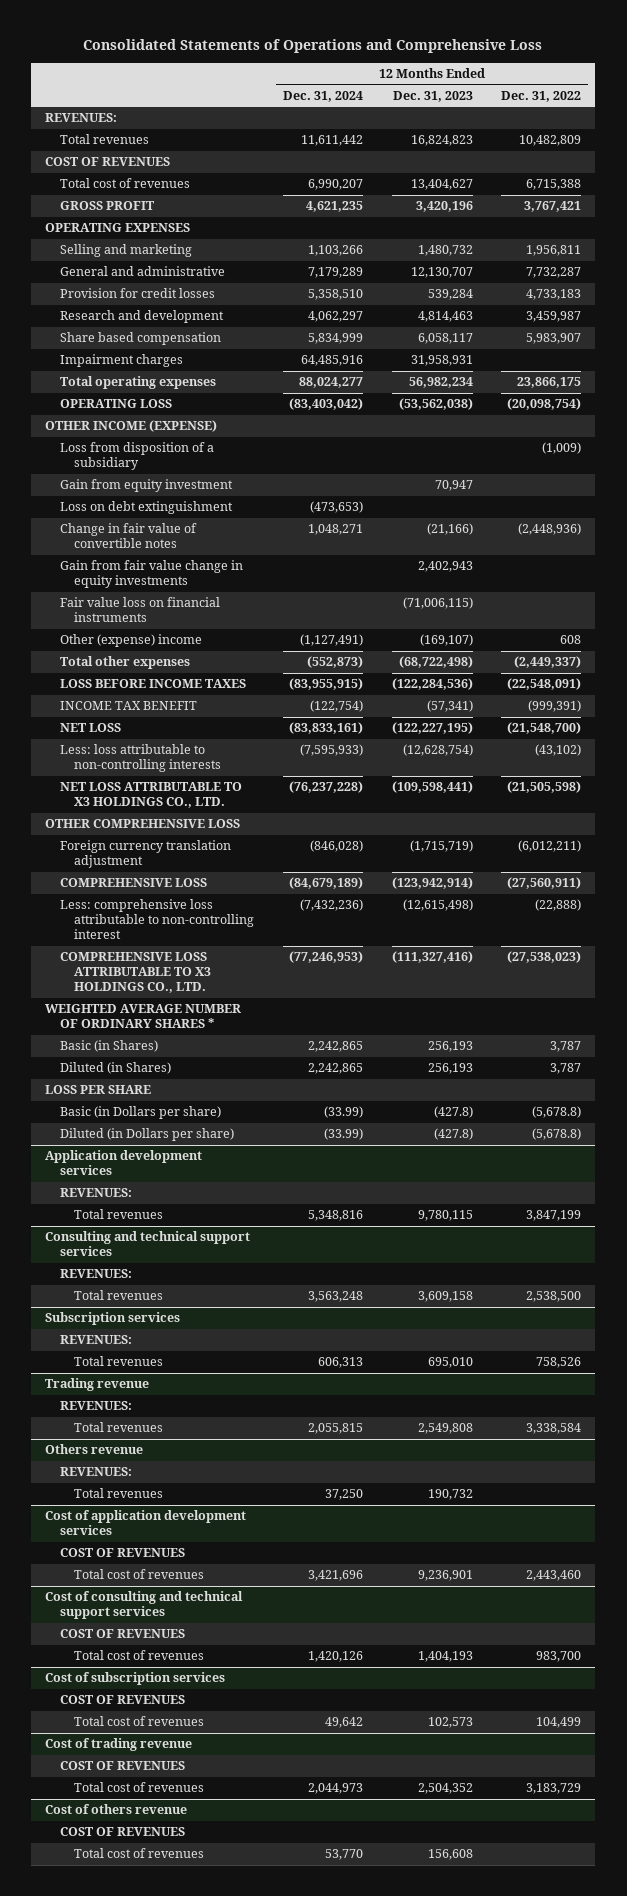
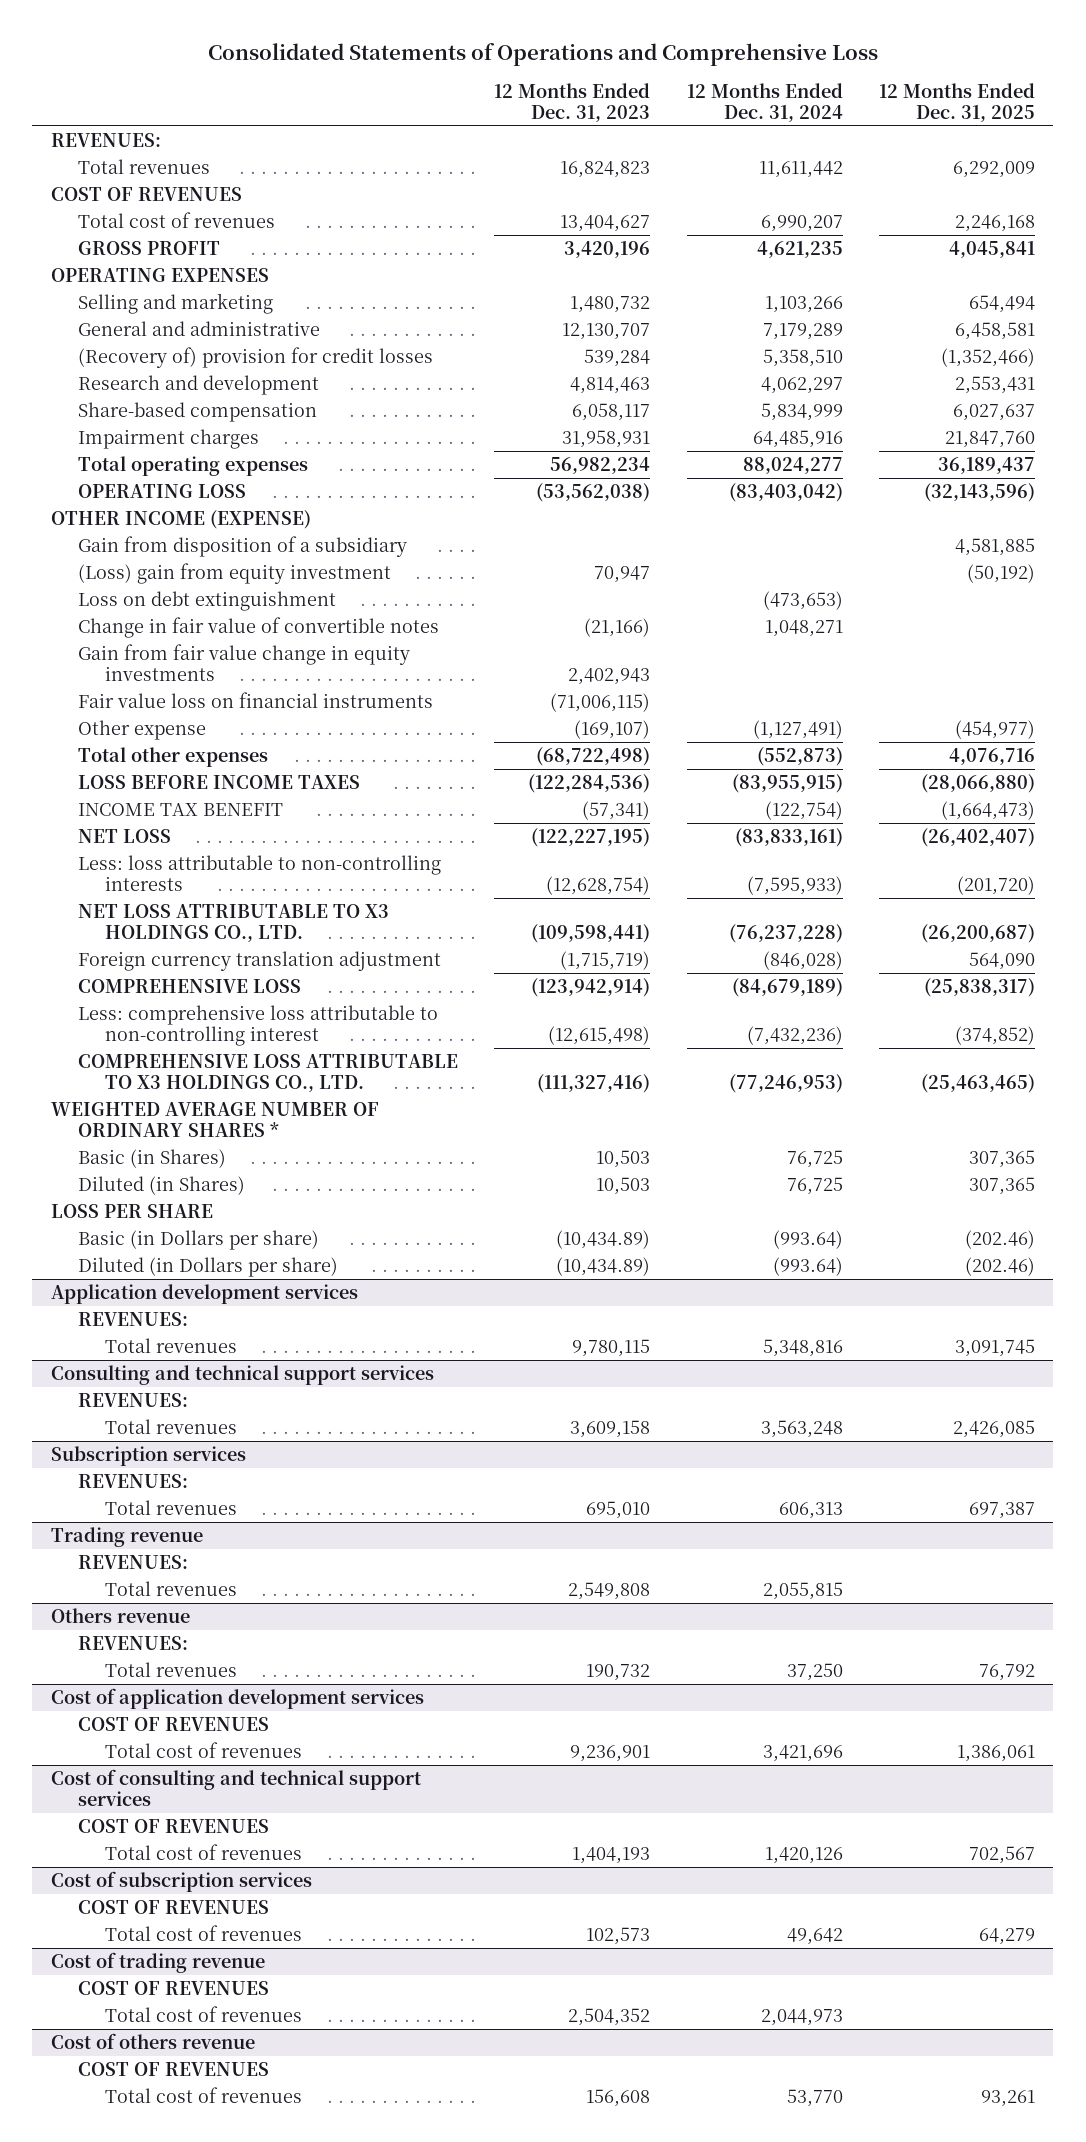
- | 12 Months Ended Dec. 31, 2024 | 12 Months Ended Dec. 31, 2023 | 12 Months Ended Dec. 31, 2022
+ | 12 Months Ended Dec. 31, 2023 | 12 Months Ended Dec. 31, 2024 | 12 Months Ended Dec. 31, 2025
- Provision for credit losses | 5,358,510 | 539,284 | 4,733,183
+ (Recovery of) provision for credit losses | 539,284 | 5,358,510 | (1,352,466)
- Share based compensation | 5,834,999 | 6,058,117 | 5,983,907
+ Share-based compensation | 6,058,117 | 5,834,999 | 6,027,637
- Loss from disposition of a subsidiary | | | (1,009)
- Gain from equity investment | | 70,947 |
+ Gain from disposition of a subsidiary | | | 4,581,885
+ (Loss) gain from equity investment | 70,947 | | (50,192)
- Other (expense) income | (1,127,491) | (169,107) | 608
+ Other expense | (169,107) | (1,127,491) | (454,977)
- OTHER COMPREHENSIVE LOSS
- Basic (in Shares) | 2,242,865 | 256,193 | 3,787
- Diluted (in Shares) | 2,242,865 | 256,193 | 3,787
+ Basic (in Shares) | 10,503 | 76,725 | 307,365
+ Diluted (in Shares) | 10,503 | 76,725 | 307,365
- Basic (in Dollars per share) | (33.99) | (427.8) | (5,678.8)
- Diluted (in Dollars per share) | (33.99) | (427.8) | (5,678.8)
+ Basic (in Dollars per share) | (10,434.89) | (993.64) | (202.46)
+ Diluted (in Dollars per share) | (10,434.89) | (993.64) | (202.46)

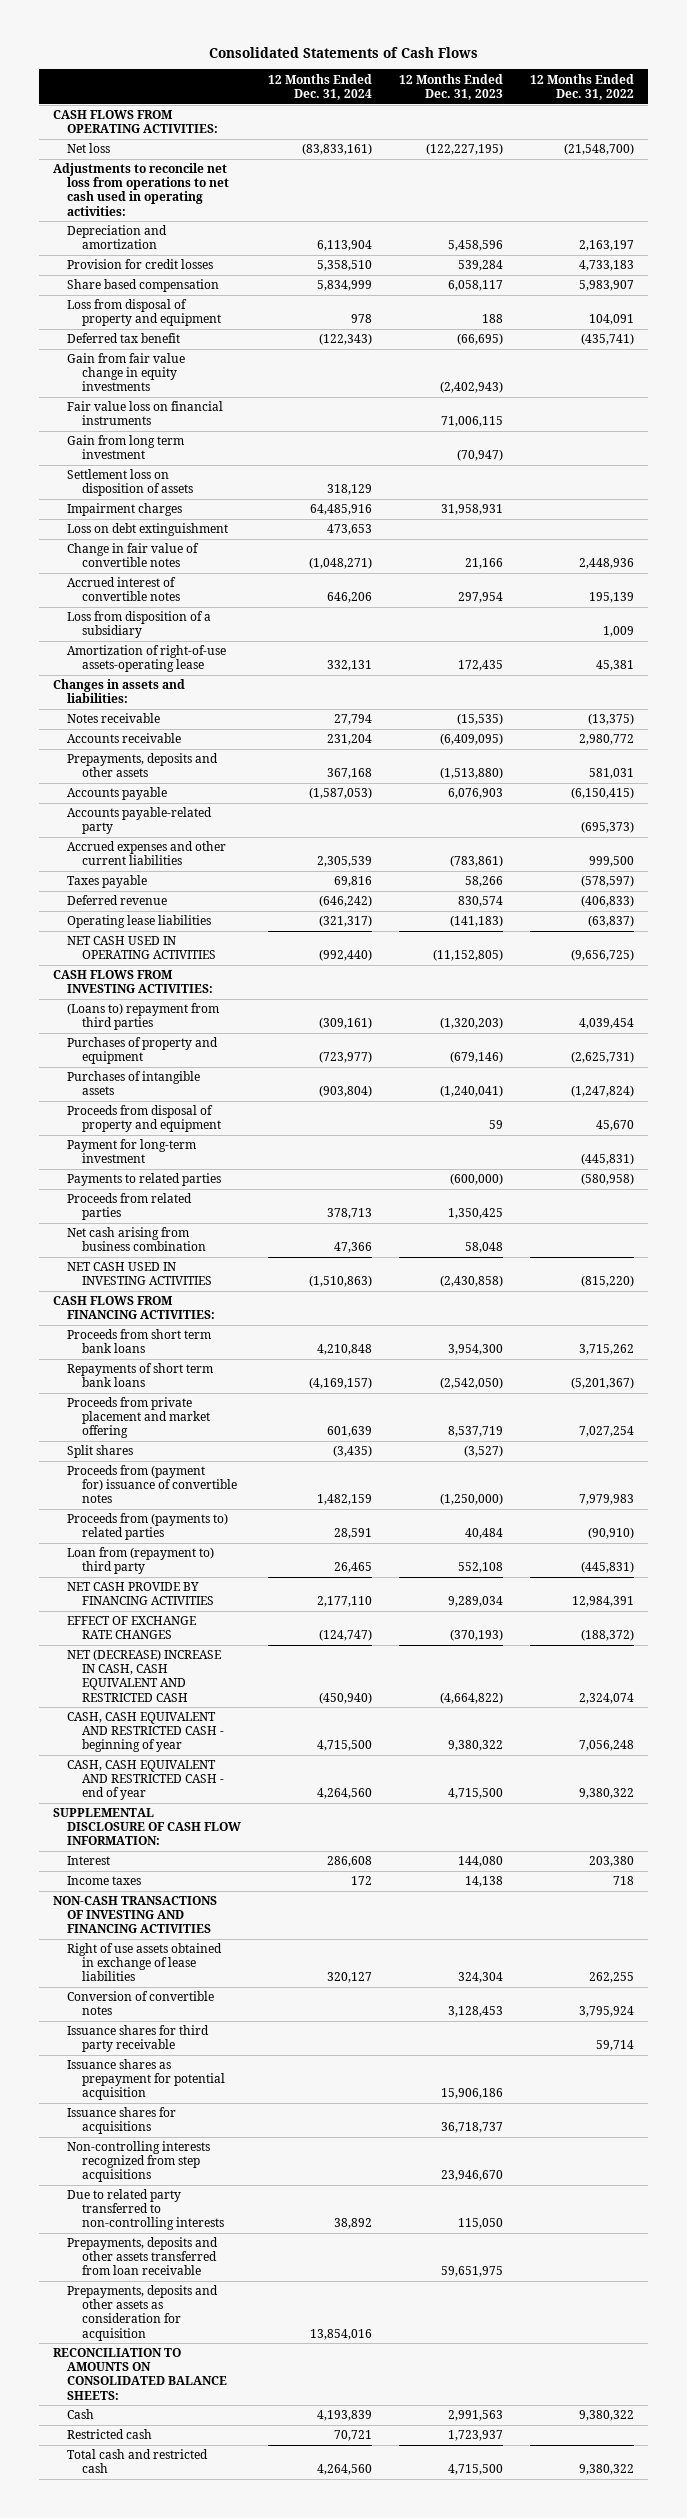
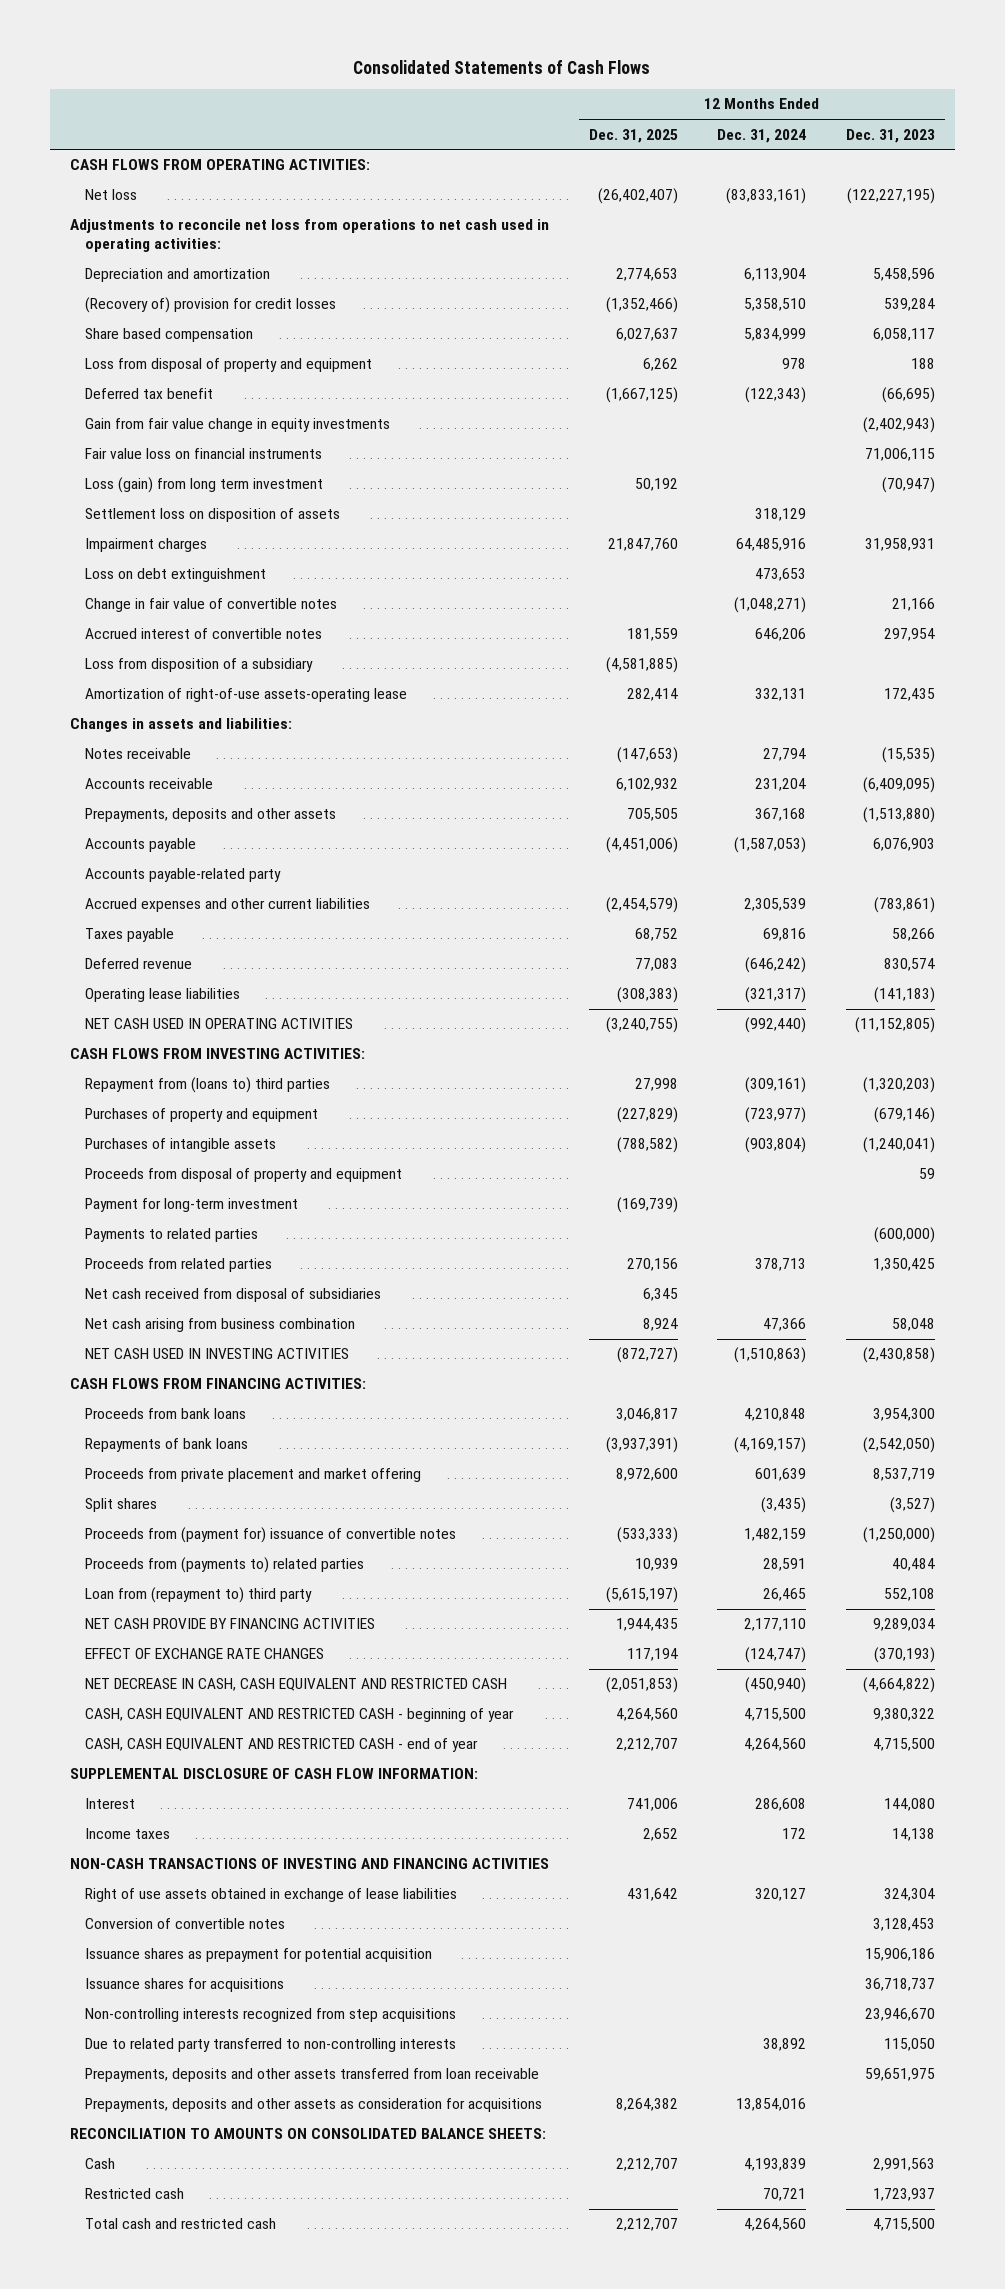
- | 12 Months Ended Dec. 31, 2024 | 12 Months Ended Dec. 31, 2023 | 12 Months Ended Dec. 31, 2022
+ | 12 Months Ended Dec. 31, 2025 | 12 Months Ended Dec. 31, 2024 | 12 Months Ended Dec. 31, 2023
- Provision for credit losses | 5,358,510 | 539,284 | 4,733,183
+ (Recovery of) provision for credit losses | (1,352,466) | 5,358,510 | 539,284
- Gain from long term investment | | (70,947) |
+ Loss (gain) from long term investment | 50,192 | | (70,947)
- (Loans to) repayment from third parties | (309,161) | (1,320,203) | 4,039,454
+ Repayment from (loans to) third parties | 27,998 | (309,161) | (1,320,203)
+ Net cash received from disposal of subsidiaries | 6,345 | |
- Proceeds from short term bank loans | 4,210,848 | 3,954,300 | 3,715,262
- Repayments of short term bank loans | (4,169,157) | (2,542,050) | (5,201,367)
+ Proceeds from bank loans | 3,046,817 | 4,210,848 | 3,954,300
+ Repayments of bank loans | (3,937,391) | (4,169,157) | (2,542,050)
- NET (DECREASE) INCREASE IN CASH, CASH EQUIVALENT AND RESTRICTED CASH | (450,940) | (4,664,822) | 2,324,074
+ NET DECREASE IN CASH, CASH EQUIVALENT AND RESTRICTED CASH | (2,051,853) | (450,940) | (4,664,822)
- Issuance shares for third party receivable | | | 59,714
- Prepayments, deposits and other assets as consideration for acquisition | 13,854,016 | |
+ Prepayments, deposits and other assets as consideration for acquisitions | 8,264,382 | 13,854,016 |

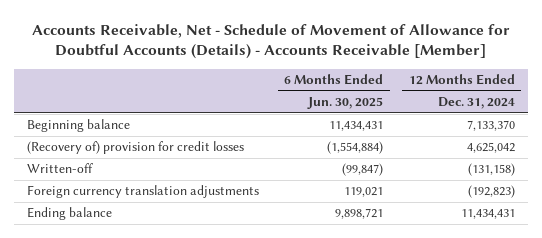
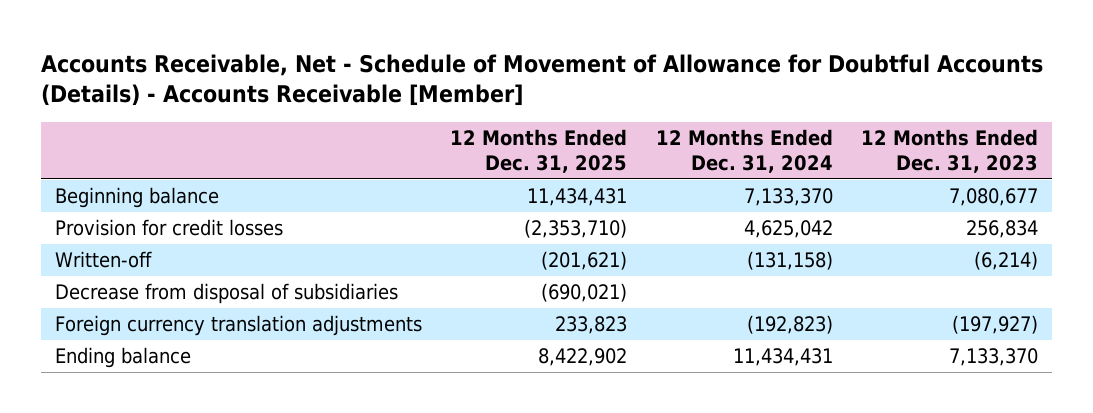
- | 6 Months Ended Jun. 30, 2025 | 12 Months Ended Dec. 31, 2024
+ | 12 Months Ended Dec. 31, 2025 | 12 Months Ended Dec. 31, 2024 | 12 Months Ended Dec. 31, 2023
- (Recovery of) provision for credit losses | (1,554,884) | 4,625,042
+ Provision for credit losses | (2,353,710) | 4,625,042 | 256,834
+ Decrease from disposal of subsidiaries | (690,021) | |

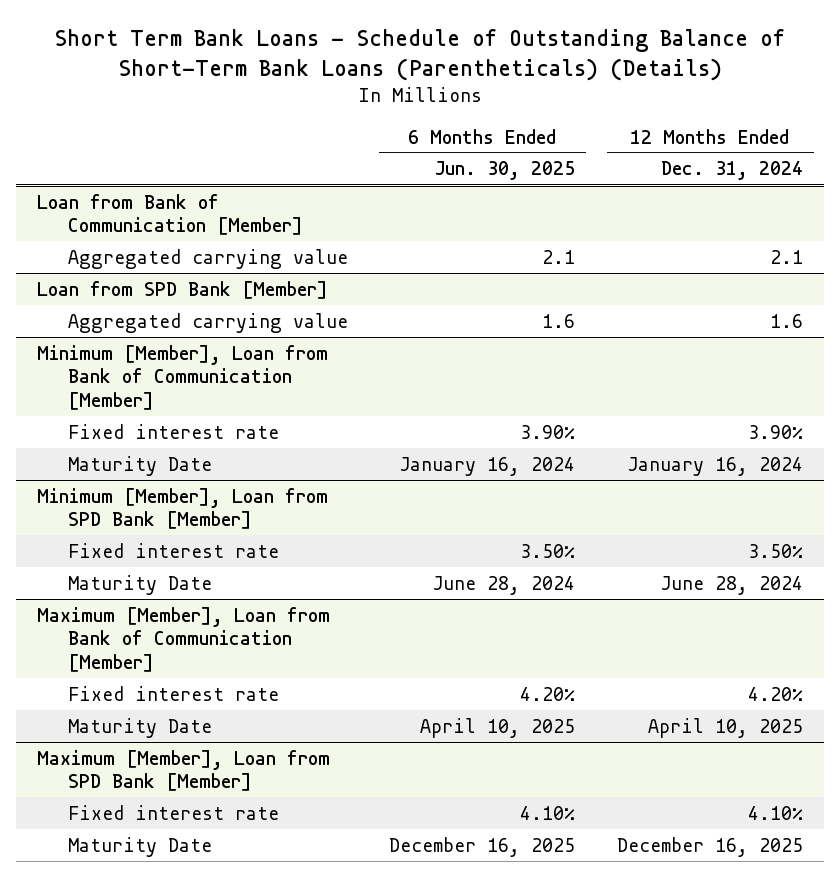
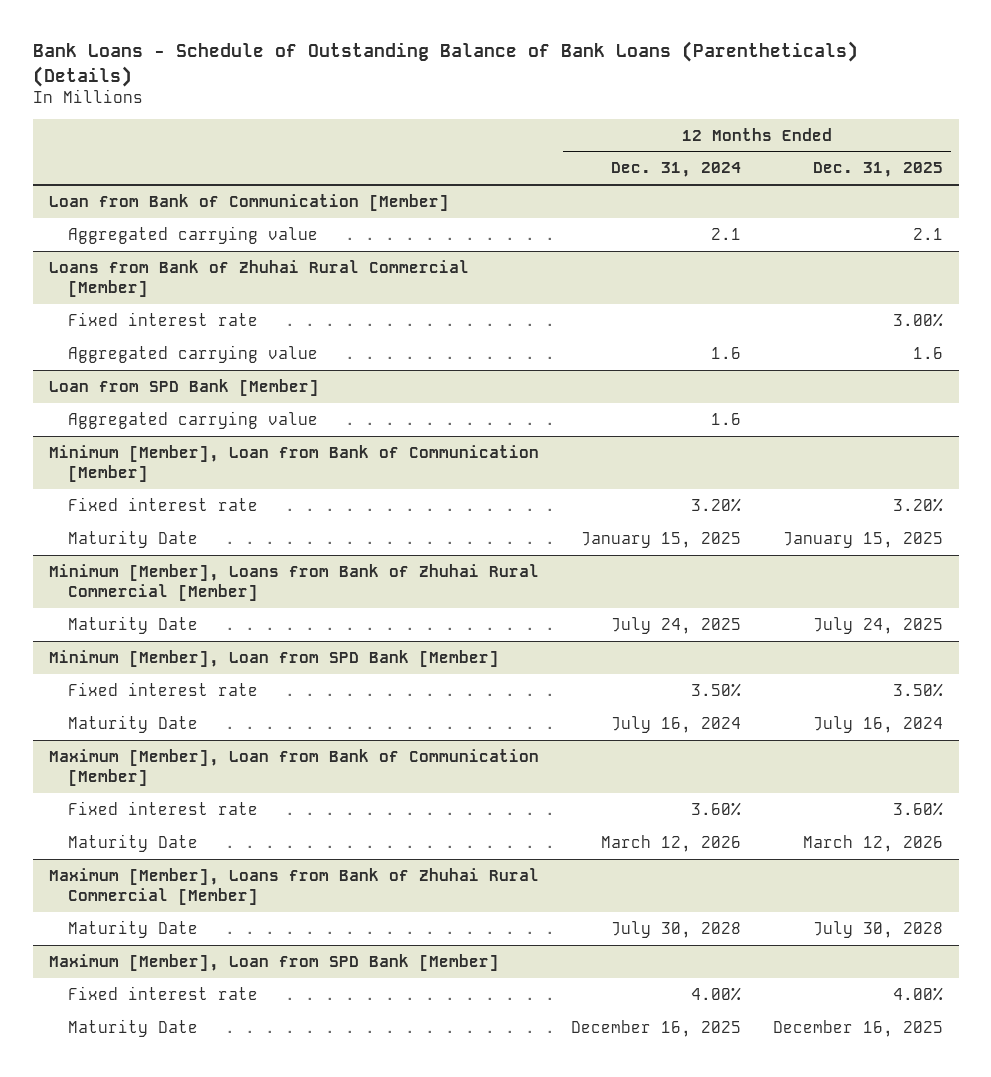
- Short Term Bank Loans - Schedule of Outstanding Balance of Short-Term Bank Loans (Parentheticals) (Details)
+ Bank Loans - Schedule of Outstanding Balance of Bank Loans (Parentheticals) (Details)
- | 6 Months Ended Jun. 30, 2025 | 12 Months Ended Dec. 31, 2024
+ | 12 Months Ended Dec. 31, 2024 | 12 Months Ended Dec. 31, 2025
+ Loans from Bank of Zhuhai Rural Commercial [Member]
+ Fixed interest rate | | 3.00%
+ Aggregated carrying value | 1.6 | 1.6
@ Minimum [Member], Loan from Bank of Communication [Member]
- Fixed interest rate | 3.90% | 3.90%
- Maturity Date | January 16, 2024 | January 16, 2024
+ Fixed interest rate | 3.20% | 3.20%
+ Maturity Date | January 15, 2025 | January 15, 2025
+ Minimum [Member], Loans from Bank of Zhuhai Rural Commercial [Member]
+ Maturity Date | July 24, 2025 | July 24, 2025
@ Minimum [Member], Loan from SPD Bank [Member]
- Maturity Date | June 28, 2024 | June 28, 2024
+ Maturity Date | July 16, 2024 | July 16, 2024
@ Maximum [Member], Loan from Bank of Communication [Member]
- Fixed interest rate | 4.20% | 4.20%
- Maturity Date | April 10, 2025 | April 10, 2025
+ Fixed interest rate | 3.60% | 3.60%
+ Maturity Date | March 12, 2026 | March 12, 2026
+ Maximum [Member], Loans from Bank of Zhuhai Rural Commercial [Member]
+ Maturity Date | July 30, 2028 | July 30, 2028
@ Maximum [Member], Loan from SPD Bank [Member]
- Fixed interest rate | 4.10% | 4.10%
+ Fixed interest rate | 4.00% | 4.00%

